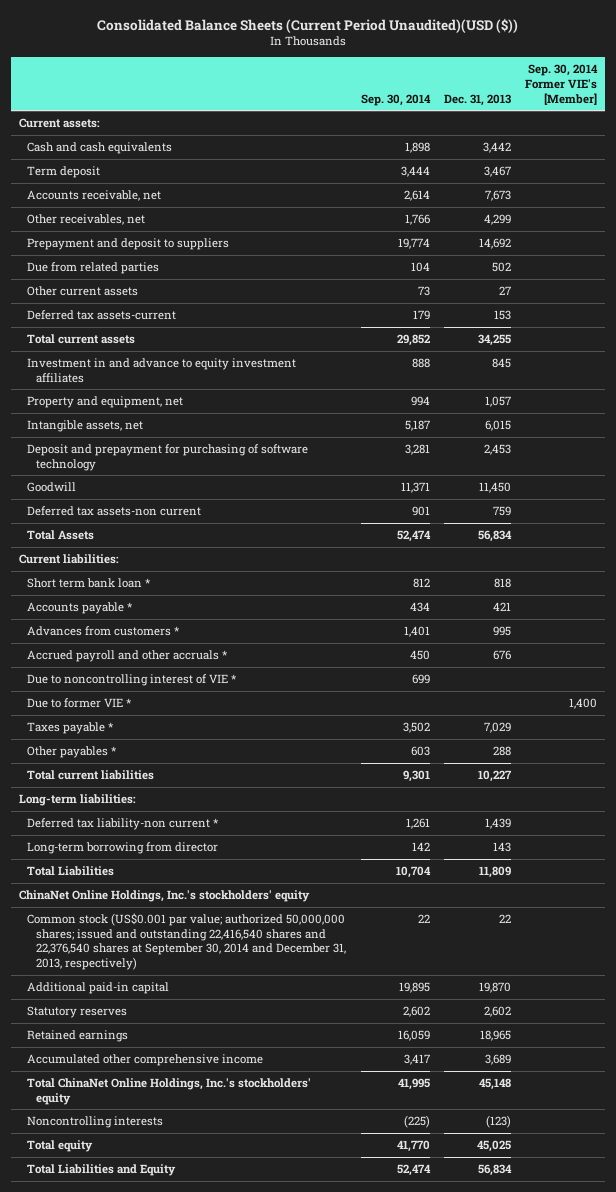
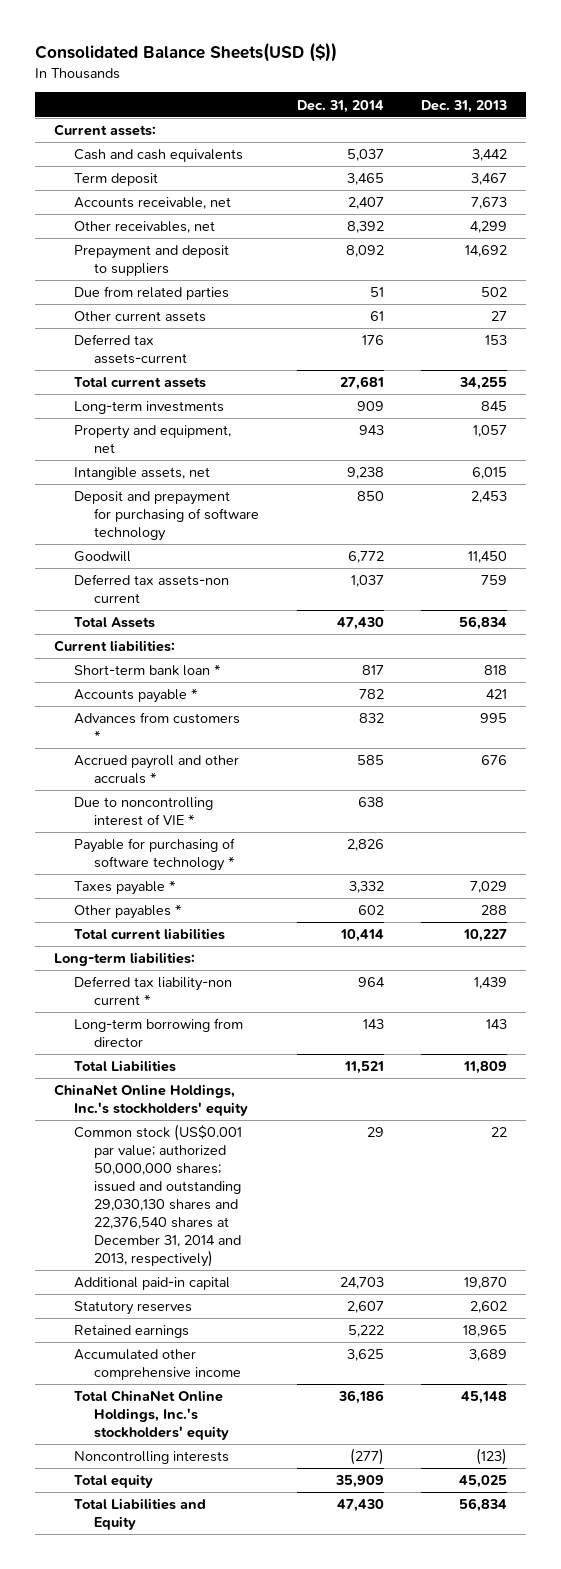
- Consolidated Balance Sheets (Current Period Unaudited)(USD ($))
+ Consolidated Balance Sheets(USD ($))
- | Sep. 30, 2014 | Dec. 31, 2013 | Sep. 30, 2014 Former VIE's [Member]
+ | Dec. 31, 2014 | Dec. 31, 2013
- Investment in and advance to equity investment affiliates | 888 | 845 |
+ Long-term investments | 909 | 845
- Short term bank loan * | 812 | 818 |
+ Short-term bank loan * | 817 | 818
- Due to former VIE * | | | 1,400
+ Payable for purchasing of software technology * | 2,826 |
- Common stock (US$0.001 par value; authorized 50,000,000 shares; issued and outstanding 22,416,540 shares and 22,376,540 shares at September 30, 2014 and December 31, 2013, respectively) | 22 | 22 |
+ Common stock (US$0.001 par value; authorized 50,000,000 shares; issued and outstanding 29,030,130 shares and 22,376,540 shares at December 31, 2014 and 2013, respectively) | 29 | 22

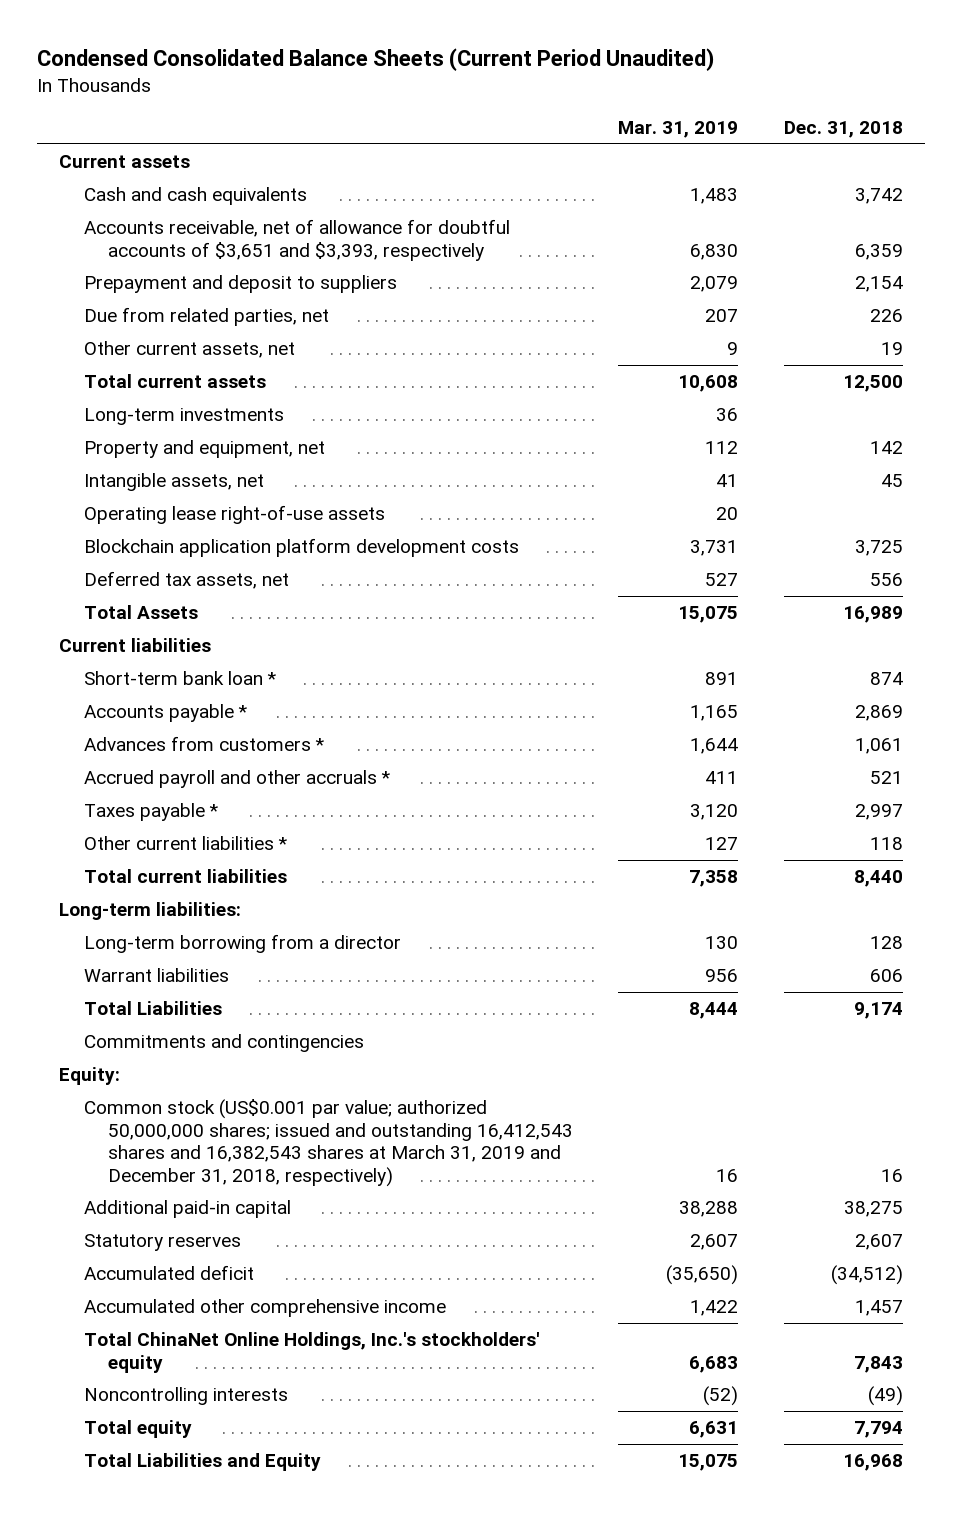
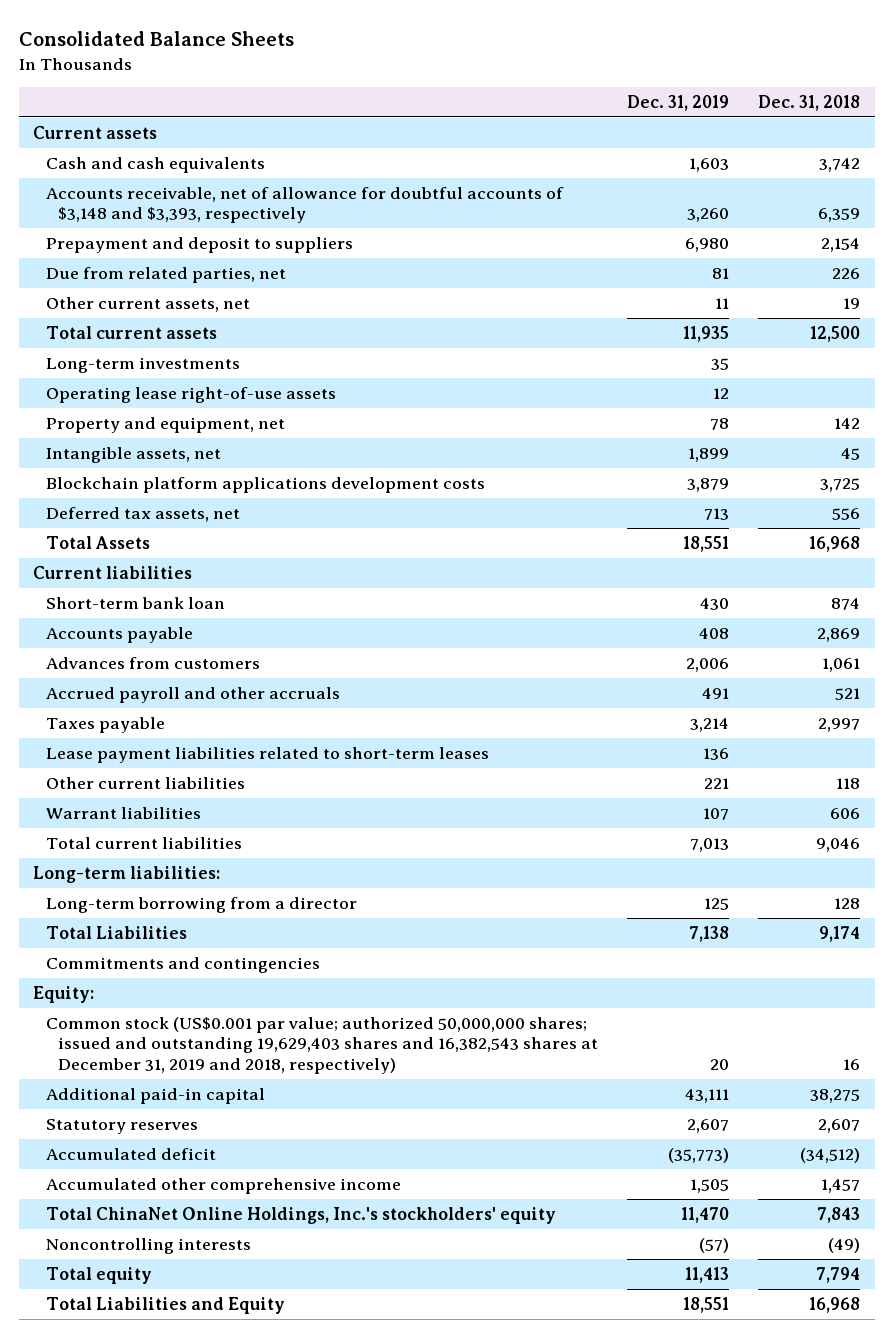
- Condensed Consolidated Balance Sheets (Current Period Unaudited)
+ Consolidated Balance Sheets
- | Mar. 31, 2019 | Dec. 31, 2018
+ | Dec. 31, 2019 | Dec. 31, 2018
- Accounts receivable, net of allowance for doubtful accounts of $3,651 and $3,393, respectively | 6,830 | 6,359
+ Accounts receivable, net of allowance for doubtful accounts of $3,148 and $3,393, respectively | 3,260 | 6,359
moved up: Operating lease right-of-use assets | 12 |
- Blockchain application platform development costs | 3,731 | 3,725
+ Blockchain platform applications development costs | 3,879 | 3,725
- Total Assets | 15,075 | 16,989
+ Total Assets | 18,551 | 16,968
- Short-term bank loan * | 891 | 874
- Accounts payable * | 1,165 | 2,869
- Advances from customers * | 1,644 | 1,061
- Accrued payroll and other accruals * | 411 | 521
- Taxes payable * | 3,120 | 2,997
- Other current liabilities * | 127 | 118
- Total current liabilities | 7,358 | 8,440
+ Short-term bank loan | 430 | 874
+ Accounts payable | 408 | 2,869
+ Advances from customers | 2,006 | 1,061
+ Accrued payroll and other accruals | 491 | 521
+ Taxes payable | 3,214 | 2,997
+ Lease payment liabilities related to short-term leases | 136 |
+ Other current liabilities | 221 | 118
moved up: Warrant liabilities | 107 | 606
+ Total current liabilities | 7,013 | 9,046
- Common stock (US$0.001 par value; authorized 50,000,000 shares; issued and outstanding 16,412,543 shares and 16,382,543 shares at March 31, 2019 and December 31, 2018, respectively) | 16 | 16
+ Common stock (US$0.001 par value; authorized 50,000,000 shares; issued and outstanding 19,629,403 shares and 16,382,543 shares at December 31, 2019 and 2018, respectively) | 20 | 16

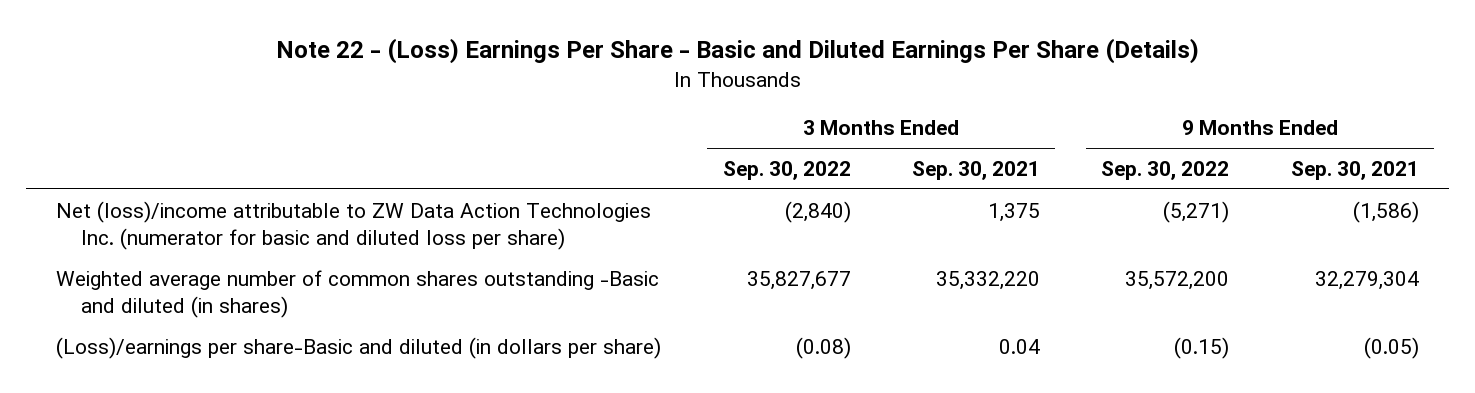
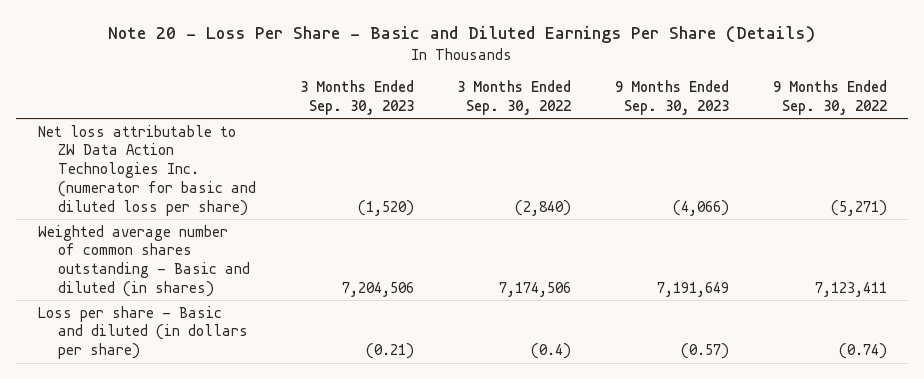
- Note 22 - (Loss) Earnings Per Share - Basic and Diluted Earnings Per Share (Details)
+ Note 20 - Loss Per Share - Basic and Diluted Earnings Per Share (Details)
- | 3 Months Ended Sep. 30, 2022 | 3 Months Ended Sep. 30, 2021 | 9 Months Ended Sep. 30, 2022 | 9 Months Ended Sep. 30, 2021
+ | 3 Months Ended Sep. 30, 2023 | 3 Months Ended Sep. 30, 2022 | 9 Months Ended Sep. 30, 2023 | 9 Months Ended Sep. 30, 2022
- Net (loss)/income attributable to ZW Data Action Technologies Inc. (numerator for basic and diluted loss per share) | (2,840) | 1,375 | (5,271) | (1,586)
- Weighted average number of common shares outstanding -Basic and diluted (in shares) | 35,827,677 | 35,332,220 | 35,572,200 | 32,279,304
- (Loss)/earnings per share-Basic and diluted (in dollars per share) | (0.08) | 0.04 | (0.15) | (0.05)
+ Net loss attributable to ZW Data Action Technologies Inc. (numerator for basic and diluted loss per share) | (1,520) | (2,840) | (4,066) | (5,271)
+ Weighted average number of common shares outstanding - Basic and diluted (in shares) | 7,204,506 | 7,174,506 | 7,191,649 | 7,123,411
+ Loss per share - Basic and diluted (in dollars per share) | (0.21) | (0.4) | (0.57) | (0.74)

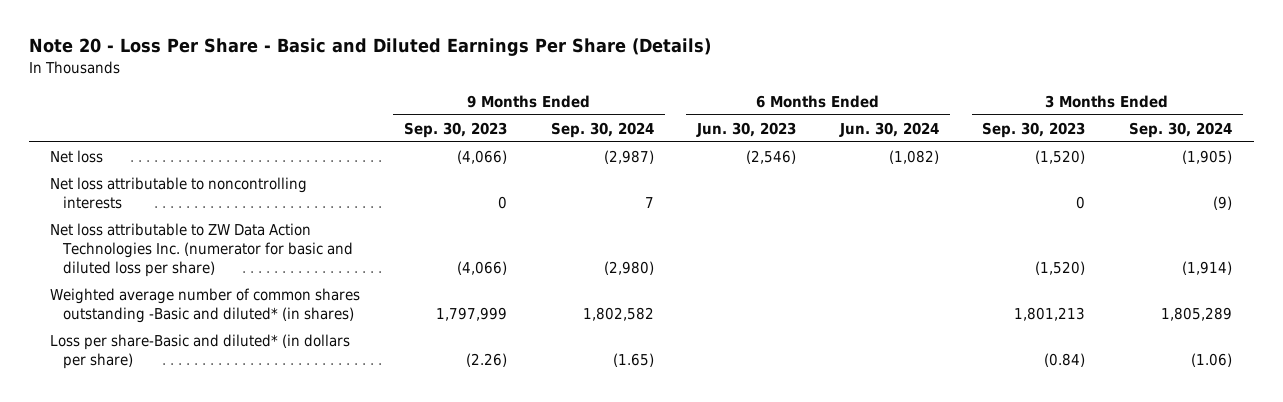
- | 3 Months Ended Sep. 30, 2023 | 3 Months Ended Sep. 30, 2022 | 9 Months Ended Sep. 30, 2023 | 9 Months Ended Sep. 30, 2022
+ | 9 Months Ended Sep. 30, 2023 | 9 Months Ended Sep. 30, 2024 | 6 Months Ended Jun. 30, 2023 | 6 Months Ended Jun. 30, 2024 | 3 Months Ended Sep. 30, 2023 | 3 Months Ended Sep. 30, 2024
+ Net loss | (4,066) | (2,987) | (2,546) | (1,082) | (1,520) | (1,905)
+ Net loss attributable to noncontrolling interests | 0 | 7 | | | 0 | (9)
- Weighted average number of common shares outstanding - Basic and diluted (in shares) | 7,204,506 | 7,174,506 | 7,191,649 | 7,123,411
- Loss per share - Basic and diluted (in dollars per share) | (0.21) | (0.4) | (0.57) | (0.74)
+ Weighted average number of common shares outstanding -Basic and diluted* (in shares) | 1,797,999 | 1,802,582 | | | 1,801,213 | 1,805,289
+ Loss per share-Basic and diluted* (in dollars per share) | (2.26) | (1.65) | | | (0.84) | (1.06)

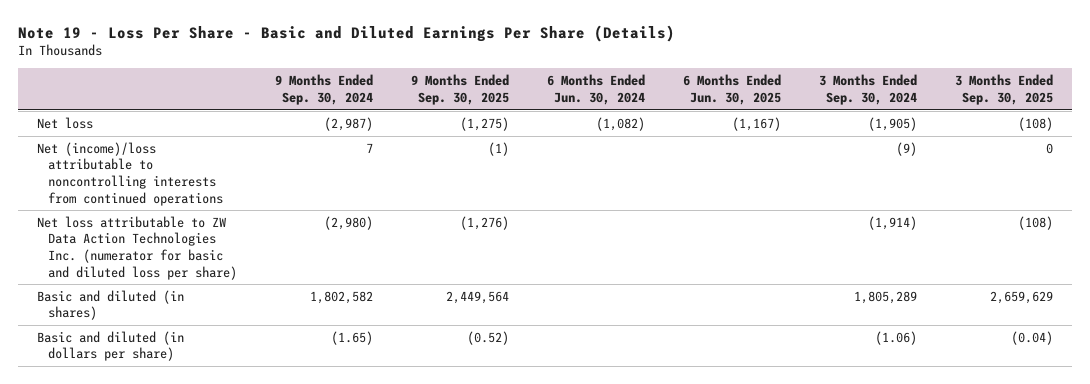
- Note 20 - Loss Per Share - Basic and Diluted Earnings Per Share (Details)
+ Note 19 - Loss Per Share - Basic and Diluted Earnings Per Share (Details)
- | 9 Months Ended Sep. 30, 2023 | 9 Months Ended Sep. 30, 2024 | 6 Months Ended Jun. 30, 2023 | 6 Months Ended Jun. 30, 2024 | 3 Months Ended Sep. 30, 2023 | 3 Months Ended Sep. 30, 2024
+ | 9 Months Ended Sep. 30, 2024 | 9 Months Ended Sep. 30, 2025 | 6 Months Ended Jun. 30, 2024 | 6 Months Ended Jun. 30, 2025 | 3 Months Ended Sep. 30, 2024 | 3 Months Ended Sep. 30, 2025
- Net loss attributable to noncontrolling interests | 0 | 7 | | | 0 | (9)
+ Net (income)/loss attributable to noncontrolling interests from continued operations | 7 | (1) | | | (9) | 0
- Weighted average number of common shares outstanding -Basic and diluted* (in shares) | 1,797,999 | 1,802,582 | | | 1,801,213 | 1,805,289
- Loss per share-Basic and diluted* (in dollars per share) | (2.26) | (1.65) | | | (0.84) | (1.06)
+ Basic and diluted (in shares) | 1,802,582 | 2,449,564 | | | 1,805,289 | 2,659,629
+ Basic and diluted (in dollars per share) | (1.65) | (0.52) | | | (1.06) | (0.04)

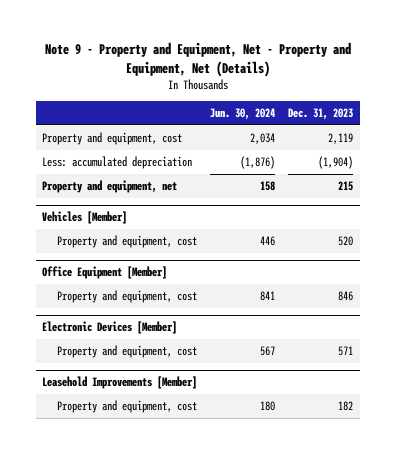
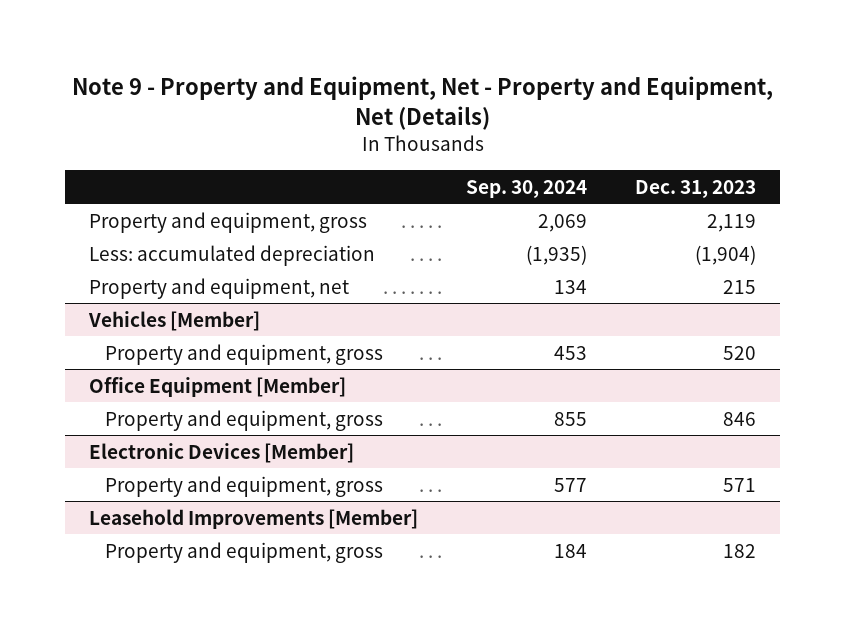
- | Jun. 30, 2024 | Dec. 31, 2023
+ | Sep. 30, 2024 | Dec. 31, 2023
- Property and equipment, cost | 2,034 | 2,119
+ Property and equipment, gross | 2,069 | 2,119
@ Vehicles [Member]
- Property and equipment, cost | 446 | 520
+ Property and equipment, gross | 453 | 520
@ Office Equipment [Member]
- Property and equipment, cost | 841 | 846
+ Property and equipment, gross | 855 | 846
@ Electronic Devices [Member]
- Property and equipment, cost | 567 | 571
+ Property and equipment, gross | 577 | 571
@ Leasehold Improvements [Member]
- Property and equipment, cost | 180 | 182
+ Property and equipment, gross | 184 | 182

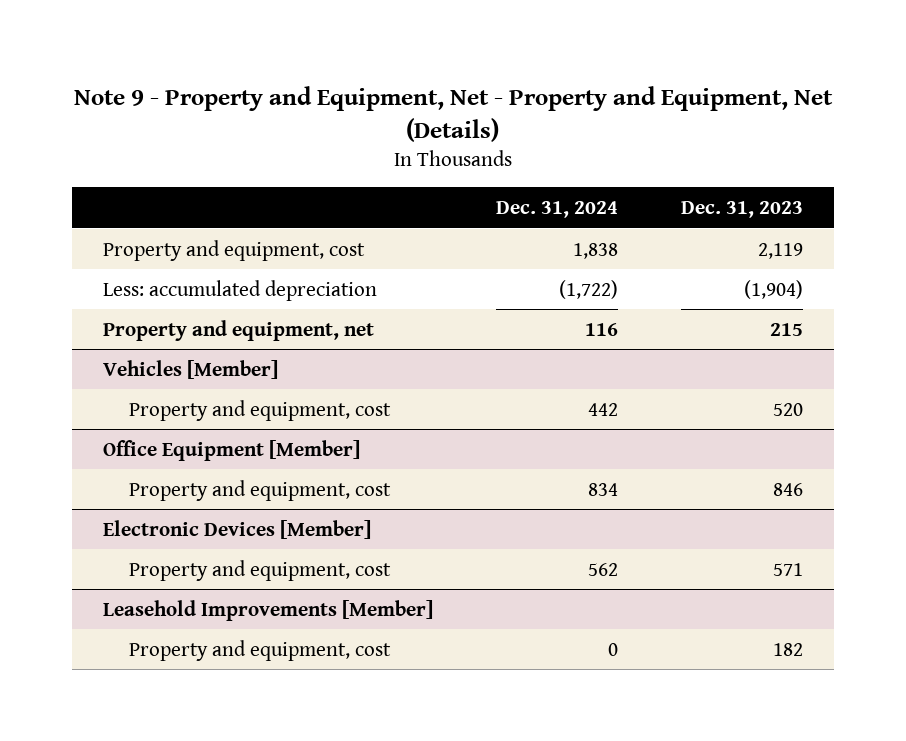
- | Sep. 30, 2024 | Dec. 31, 2023
+ | Dec. 31, 2024 | Dec. 31, 2023
- Property and equipment, gross | 2,069 | 2,119
+ Property and equipment, cost | 1,838 | 2,119
@ Vehicles [Member]
- Property and equipment, gross | 453 | 520
+ Property and equipment, cost | 442 | 520
@ Office Equipment [Member]
- Property and equipment, gross | 855 | 846
+ Property and equipment, cost | 834 | 846
@ Electronic Devices [Member]
- Property and equipment, gross | 577 | 571
+ Property and equipment, cost | 562 | 571
@ Leasehold Improvements [Member]
- Property and equipment, gross | 184 | 182
+ Property and equipment, cost | 0 | 182

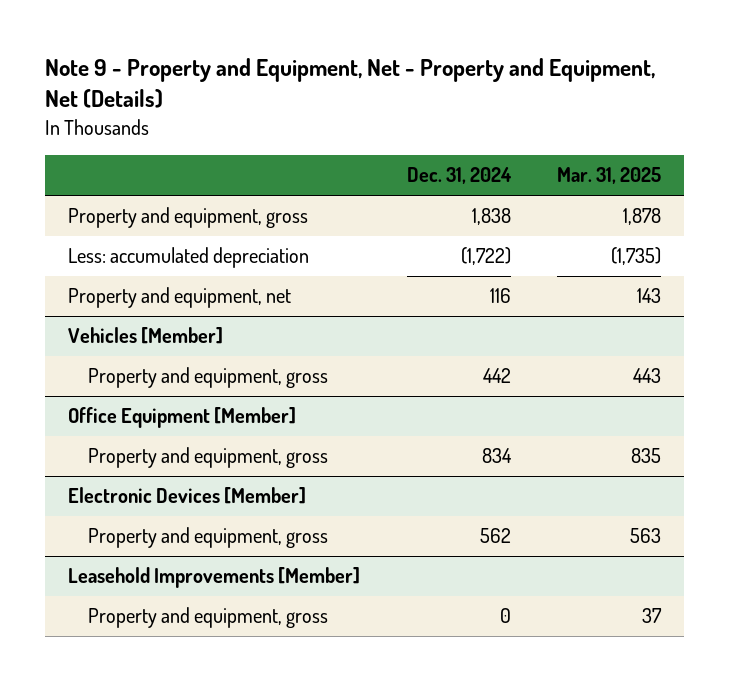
- | Dec. 31, 2024 | Dec. 31, 2023
+ | Dec. 31, 2024 | Mar. 31, 2025
- Property and equipment, cost | 1,838 | 2,119
+ Property and equipment, gross | 1,838 | 1,878
@ Vehicles [Member]
- Property and equipment, cost | 442 | 520
+ Property and equipment, gross | 442 | 443
@ Office Equipment [Member]
- Property and equipment, cost | 834 | 846
+ Property and equipment, gross | 834 | 835
@ Electronic Devices [Member]
- Property and equipment, cost | 562 | 571
+ Property and equipment, gross | 562 | 563
@ Leasehold Improvements [Member]
- Property and equipment, cost | 0 | 182
+ Property and equipment, gross | 0 | 37

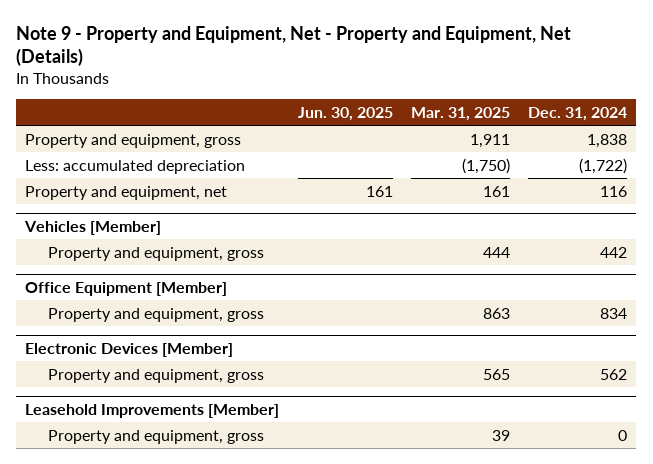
- | Dec. 31, 2024 | Mar. 31, 2025
+ | Jun. 30, 2025 | Mar. 31, 2025 | Dec. 31, 2024
- Property and equipment, gross | 1,838 | 1,878
- Less: accumulated depreciation | (1,722) | (1,735)
- Property and equipment, net | 116 | 143
+ Property and equipment, gross | | 1,911 | 1,838
+ Less: accumulated depreciation | | (1,750) | (1,722)
+ Property and equipment, net | 161 | 161 | 116
@ Vehicles [Member]
- Property and equipment, gross | 442 | 443
+ Property and equipment, gross | | 444 | 442
@ Office Equipment [Member]
- Property and equipment, gross | 834 | 835
+ Property and equipment, gross | | 863 | 834
@ Electronic Devices [Member]
- Property and equipment, gross | 562 | 563
+ Property and equipment, gross | | 565 | 562
@ Leasehold Improvements [Member]
- Property and equipment, gross | 0 | 37
+ Property and equipment, gross | | 39 | 0

